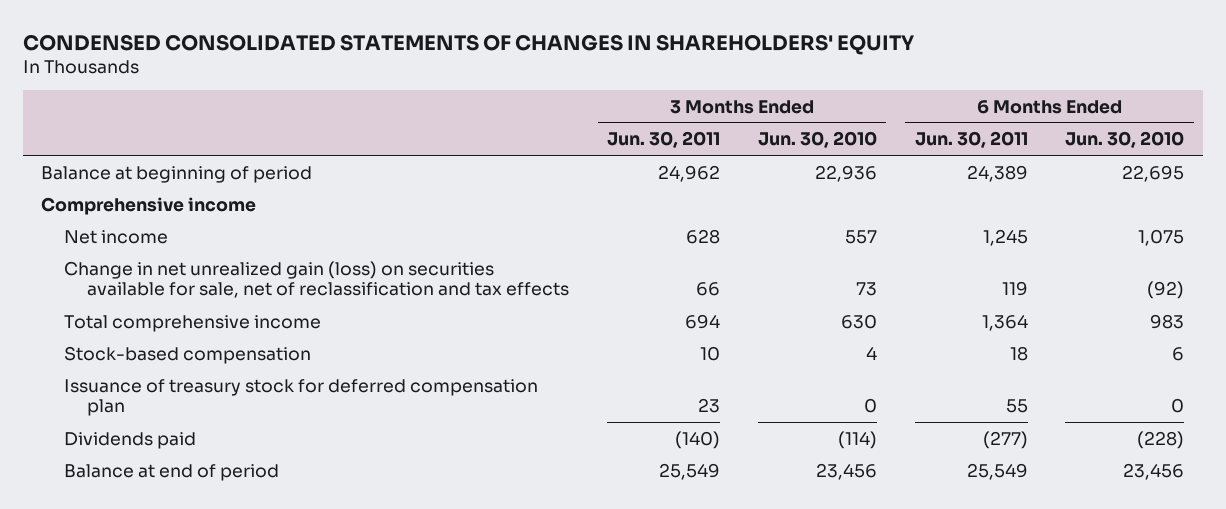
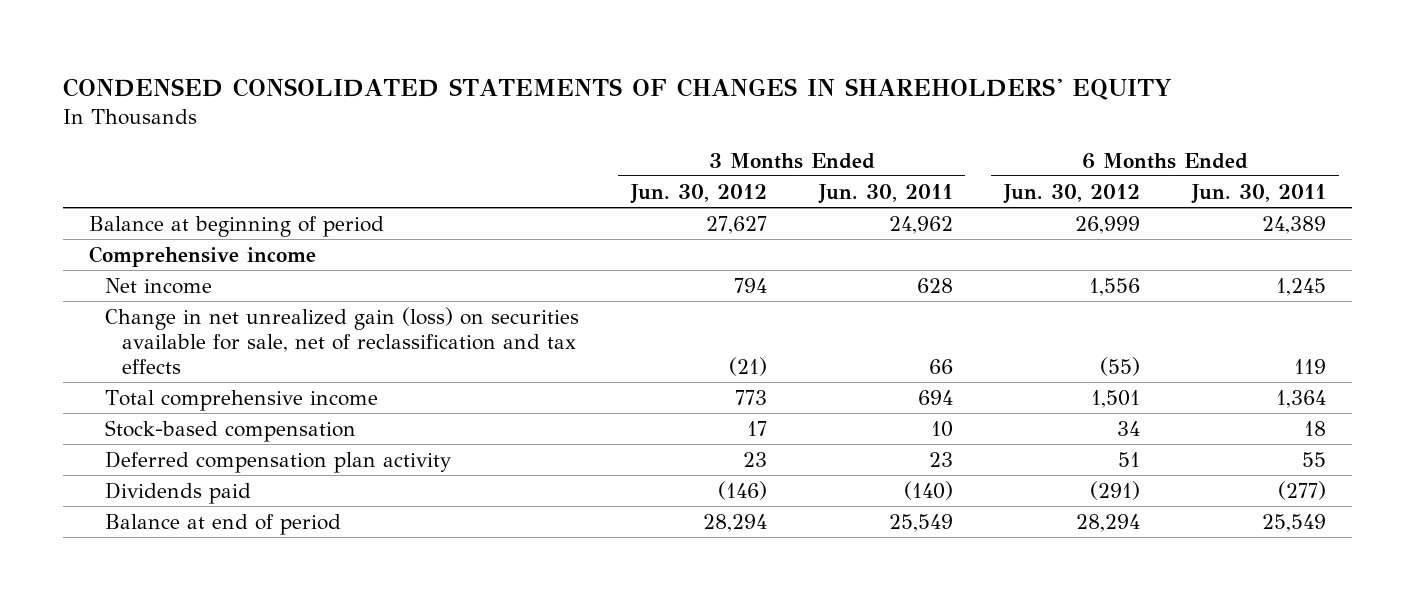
- | 3 Months Ended Jun. 30, 2011 | 3 Months Ended Jun. 30, 2010 | 6 Months Ended Jun. 30, 2011 | 6 Months Ended Jun. 30, 2010
+ | 3 Months Ended Jun. 30, 2012 | 3 Months Ended Jun. 30, 2011 | 6 Months Ended Jun. 30, 2012 | 6 Months Ended Jun. 30, 2011
- Issuance of treasury stock for deferred compensation plan | 23 | 0 | 55 | 0
+ Deferred compensation plan activity | 23 | 23 | 51 | 55

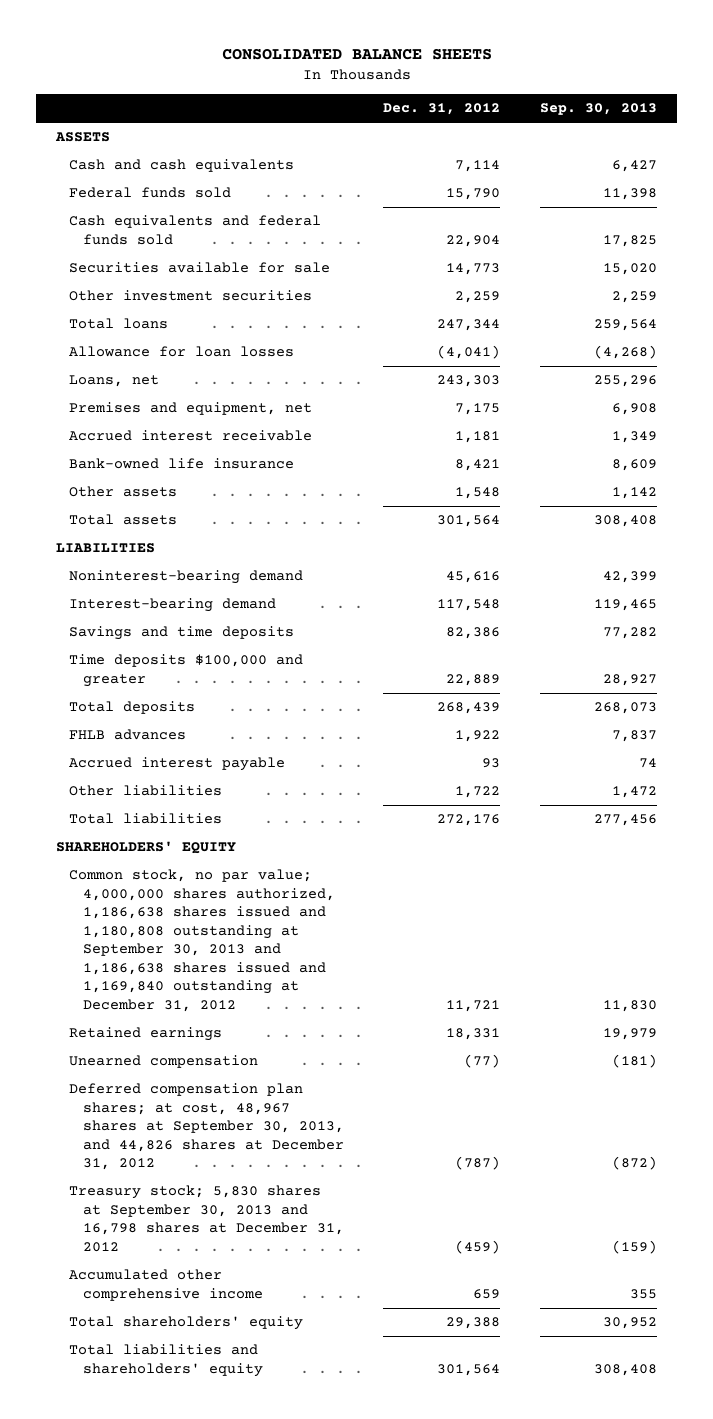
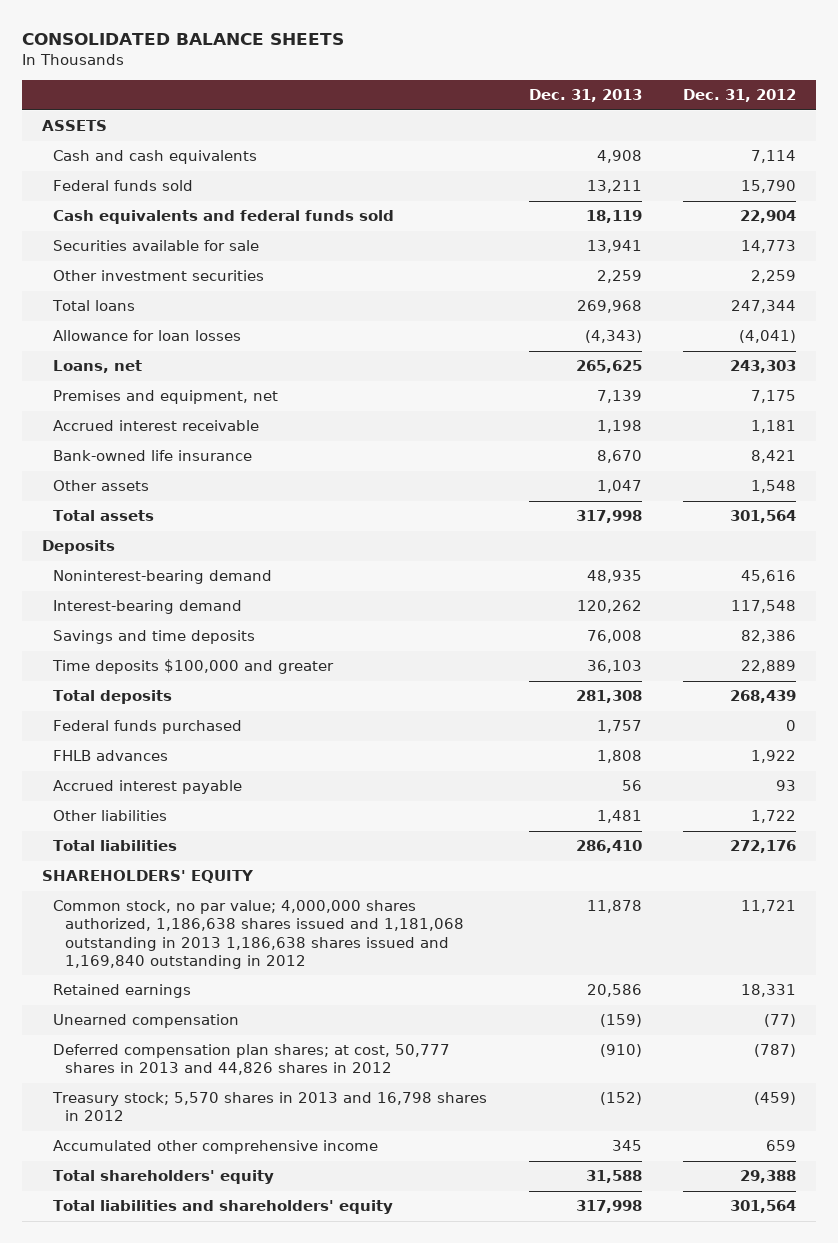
- | Dec. 31, 2012 | Sep. 30, 2013
+ | Dec. 31, 2013 | Dec. 31, 2012
- LIABILITIES
+ Deposits
+ Federal funds purchased | 1,757 | 0
- Common stock, no par value; 4,000,000 shares authorized, 1,186,638 shares issued and 1,180,808 outstanding at September 30, 2013 and 1,186,638 shares issued and 1,169,840 outstanding at December 31, 2012 | 11,721 | 11,830
+ Common stock, no par value; 4,000,000 shares authorized, 1,186,638 shares issued and 1,181,068 outstanding in 2013 1,186,638 shares issued and 1,169,840 outstanding in 2012 | 11,878 | 11,721
- Deferred compensation plan shares; at cost, 48,967 shares at September 30, 2013, and 44,826 shares at December 31, 2012 | (787) | (872)
- Treasury stock; 5,830 shares at September 30, 2013 and 16,798 shares at December 31, 2012 | (459) | (159)
+ Deferred compensation plan shares; at cost, 50,777 shares in 2013 and 44,826 shares in 2012 | (910) | (787)
+ Treasury stock; 5,570 shares in 2013 and 16,798 shares in 2012 | (152) | (459)

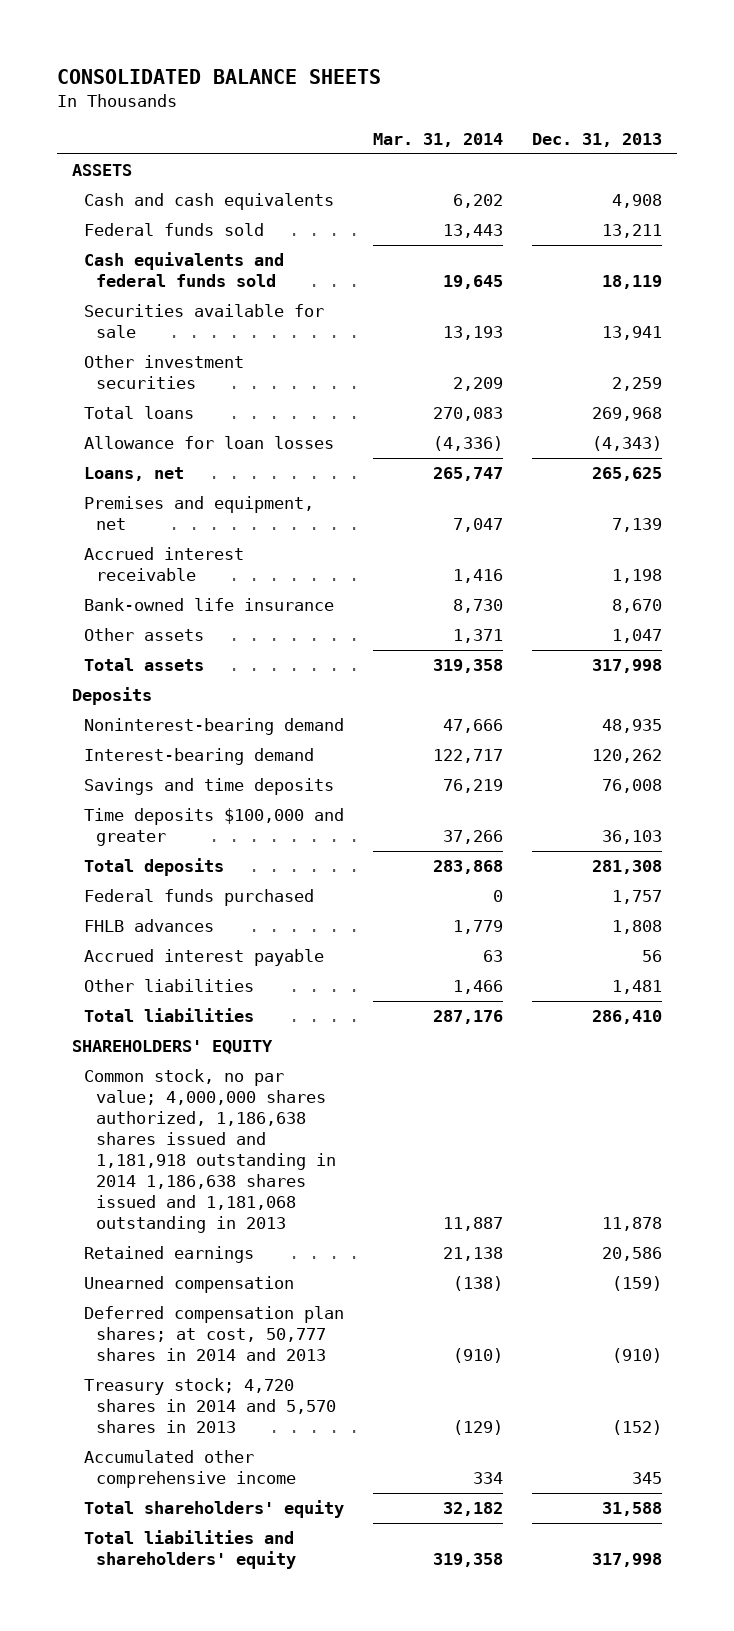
- | Dec. 31, 2013 | Dec. 31, 2012
+ | Mar. 31, 2014 | Dec. 31, 2013
- Common stock, no par value; 4,000,000 shares authorized, 1,186,638 shares issued and 1,181,068 outstanding in 2013 1,186,638 shares issued and 1,169,840 outstanding in 2012 | 11,878 | 11,721
+ Common stock, no par value; 4,000,000 shares authorized, 1,186,638 shares issued and 1,181,918 outstanding in 2014 1,186,638 shares issued and 1,181,068 outstanding in 2013 | 11,887 | 11,878
- Deferred compensation plan shares; at cost, 50,777 shares in 2013 and 44,826 shares in 2012 | (910) | (787)
- Treasury stock; 5,570 shares in 2013 and 16,798 shares in 2012 | (152) | (459)
+ Deferred compensation plan shares; at cost, 50,777 shares in 2014 and 2013 | (910) | (910)
+ Treasury stock; 4,720 shares in 2014 and 5,570 shares in 2013 | (129) | (152)

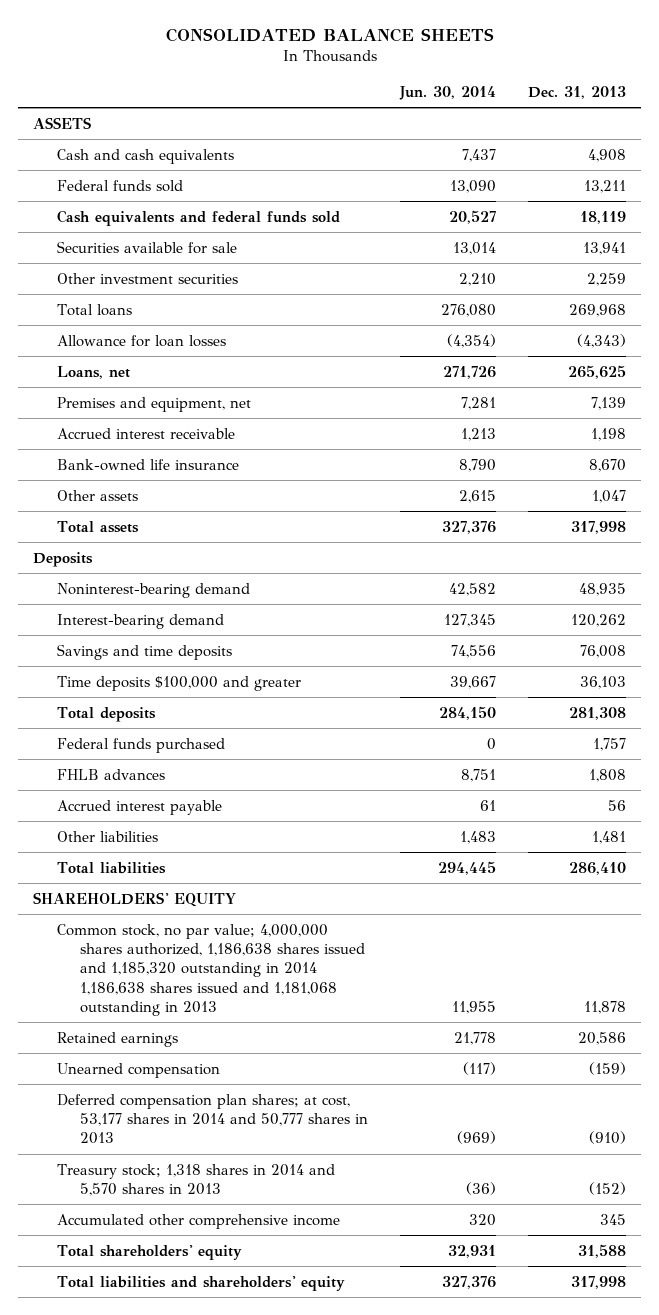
- | Mar. 31, 2014 | Dec. 31, 2013
+ | Jun. 30, 2014 | Dec. 31, 2013
- Common stock, no par value; 4,000,000 shares authorized, 1,186,638 shares issued and 1,181,918 outstanding in 2014 1,186,638 shares issued and 1,181,068 outstanding in 2013 | 11,887 | 11,878
+ Common stock, no par value; 4,000,000 shares authorized, 1,186,638 shares issued and 1,185,320 outstanding in 2014 1,186,638 shares issued and 1,181,068 outstanding in 2013 | 11,955 | 11,878
- Deferred compensation plan shares; at cost, 50,777 shares in 2014 and 2013 | (910) | (910)
- Treasury stock; 4,720 shares in 2014 and 5,570 shares in 2013 | (129) | (152)
+ Deferred compensation plan shares; at cost, 53,177 shares in 2014 and 50,777 shares in 2013 | (969) | (910)
+ Treasury stock; 1,318 shares in 2014 and 5,570 shares in 2013 | (36) | (152)

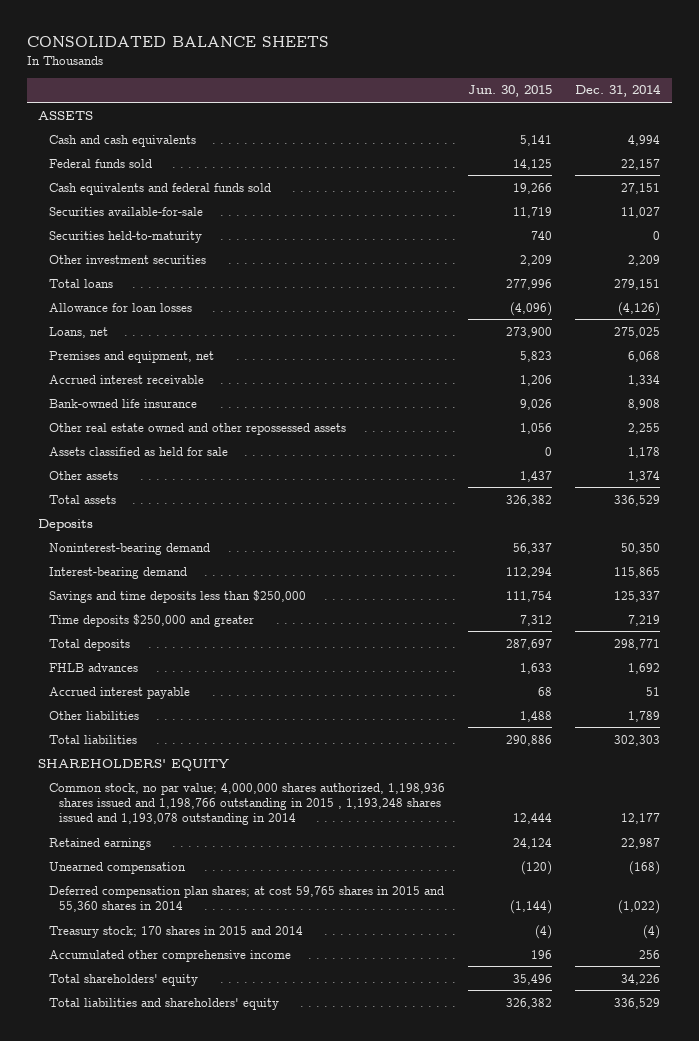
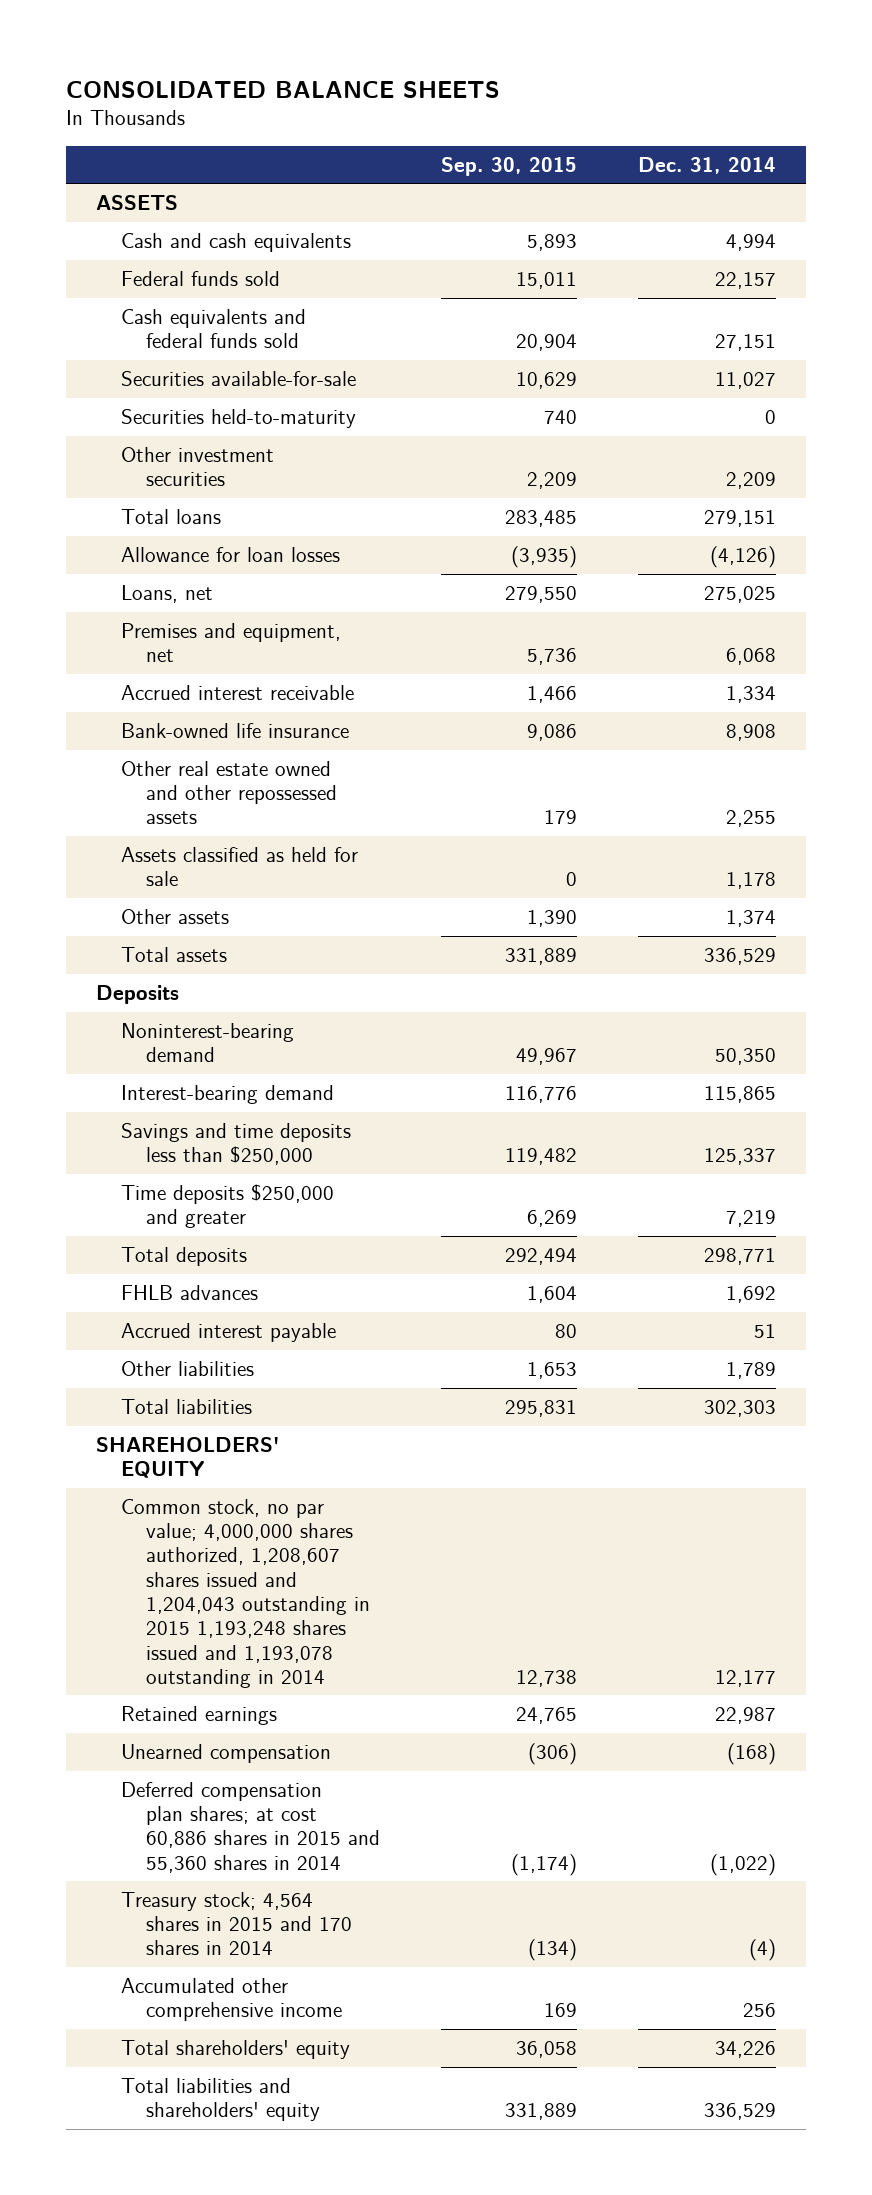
- | Jun. 30, 2015 | Dec. 31, 2014
+ | Sep. 30, 2015 | Dec. 31, 2014
- Common stock, no par value; 4,000,000 shares authorized, 1,198,936 shares issued and 1,198,766 outstanding in 2015 , 1,193,248 shares issued and 1,193,078 outstanding in 2014 | 12,444 | 12,177
+ Common stock, no par value; 4,000,000 shares authorized, 1,208,607 shares issued and 1,204,043 outstanding in 2015 1,193,248 shares issued and 1,193,078 outstanding in 2014 | 12,738 | 12,177
- Deferred compensation plan shares; at cost 59,765 shares in 2015 and 55,360 shares in 2014 | (1,144) | (1,022)
- Treasury stock; 170 shares in 2015 and 2014 | (4) | (4)
+ Deferred compensation plan shares; at cost 60,886 shares in 2015 and 55,360 shares in 2014 | (1,174) | (1,022)
+ Treasury stock; 4,564 shares in 2015 and 170 shares in 2014 | (134) | (4)

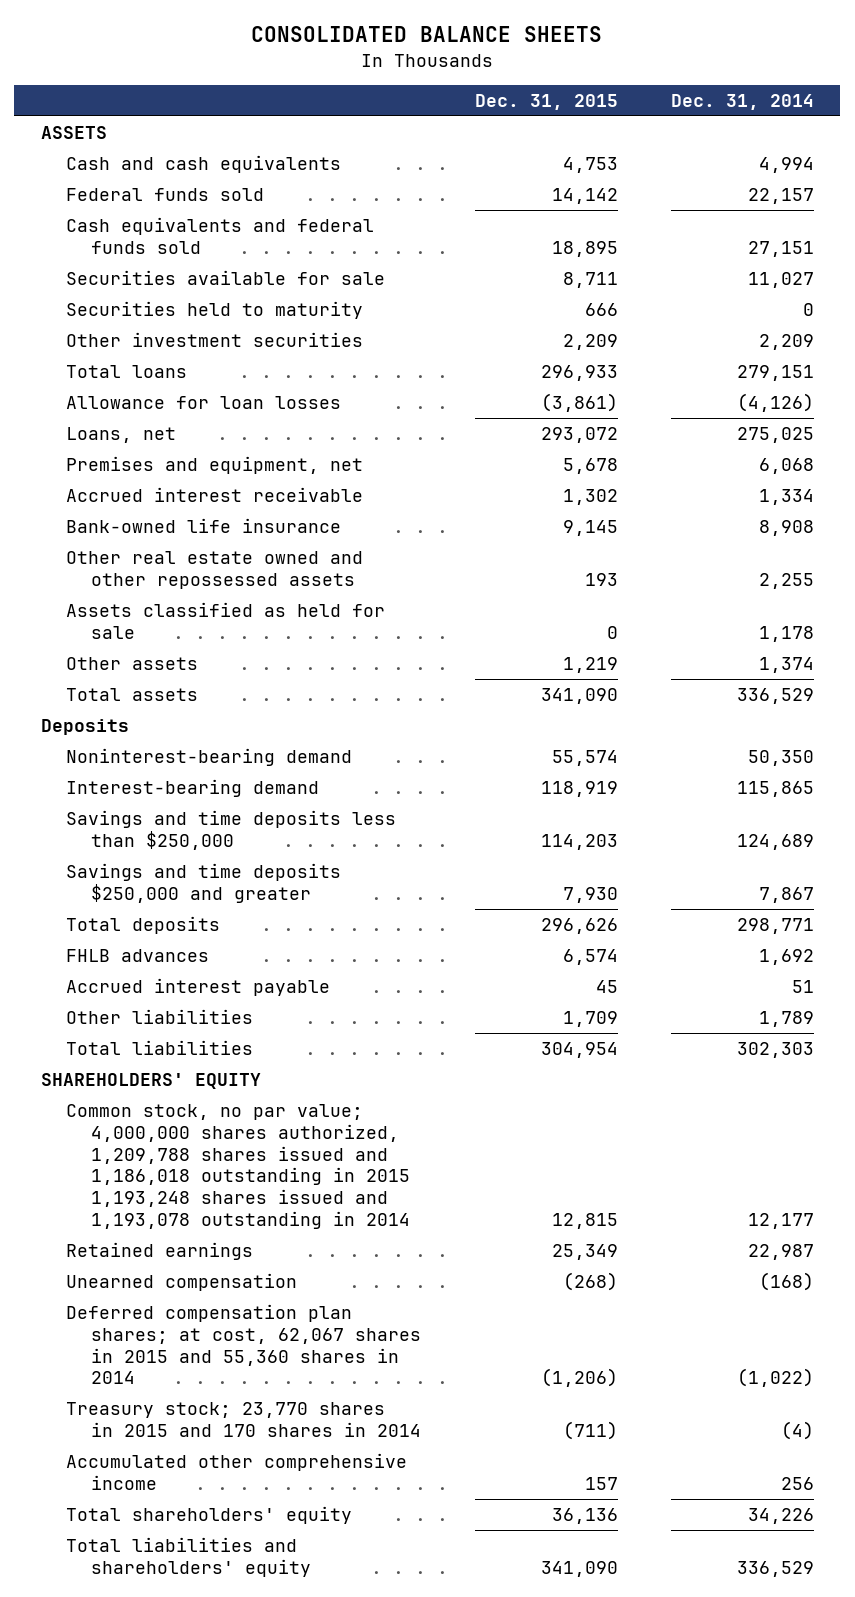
- | Sep. 30, 2015 | Dec. 31, 2014
+ | Dec. 31, 2015 | Dec. 31, 2014
- Securities available-for-sale | 10,629 | 11,027
- Securities held-to-maturity | 740 | 0
+ Securities available for sale | 8,711 | 11,027
+ Securities held to maturity | 666 | 0
- Savings and time deposits less than $250,000 | 119,482 | 125,337
- Time deposits $250,000 and greater | 6,269 | 7,219
+ Savings and time deposits less than $250,000 | 114,203 | 124,689
+ Savings and time deposits $250,000 and greater | 7,930 | 7,867
- Common stock, no par value; 4,000,000 shares authorized, 1,208,607 shares issued and 1,204,043 outstanding in 2015 1,193,248 shares issued and 1,193,078 outstanding in 2014 | 12,738 | 12,177
+ Common stock, no par value; 4,000,000 shares authorized, 1,209,788 shares issued and 1,186,018 outstanding in 2015 1,193,248 shares issued and 1,193,078 outstanding in 2014 | 12,815 | 12,177
- Deferred compensation plan shares; at cost 60,886 shares in 2015 and 55,360 shares in 2014 | (1,174) | (1,022)
- Treasury stock; 4,564 shares in 2015 and 170 shares in 2014 | (134) | (4)
+ Deferred compensation plan shares; at cost, 62,067 shares in 2015 and 55,360 shares in 2014 | (1,206) | (1,022)
+ Treasury stock; 23,770 shares in 2015 and 170 shares in 2014 | (711) | (4)

